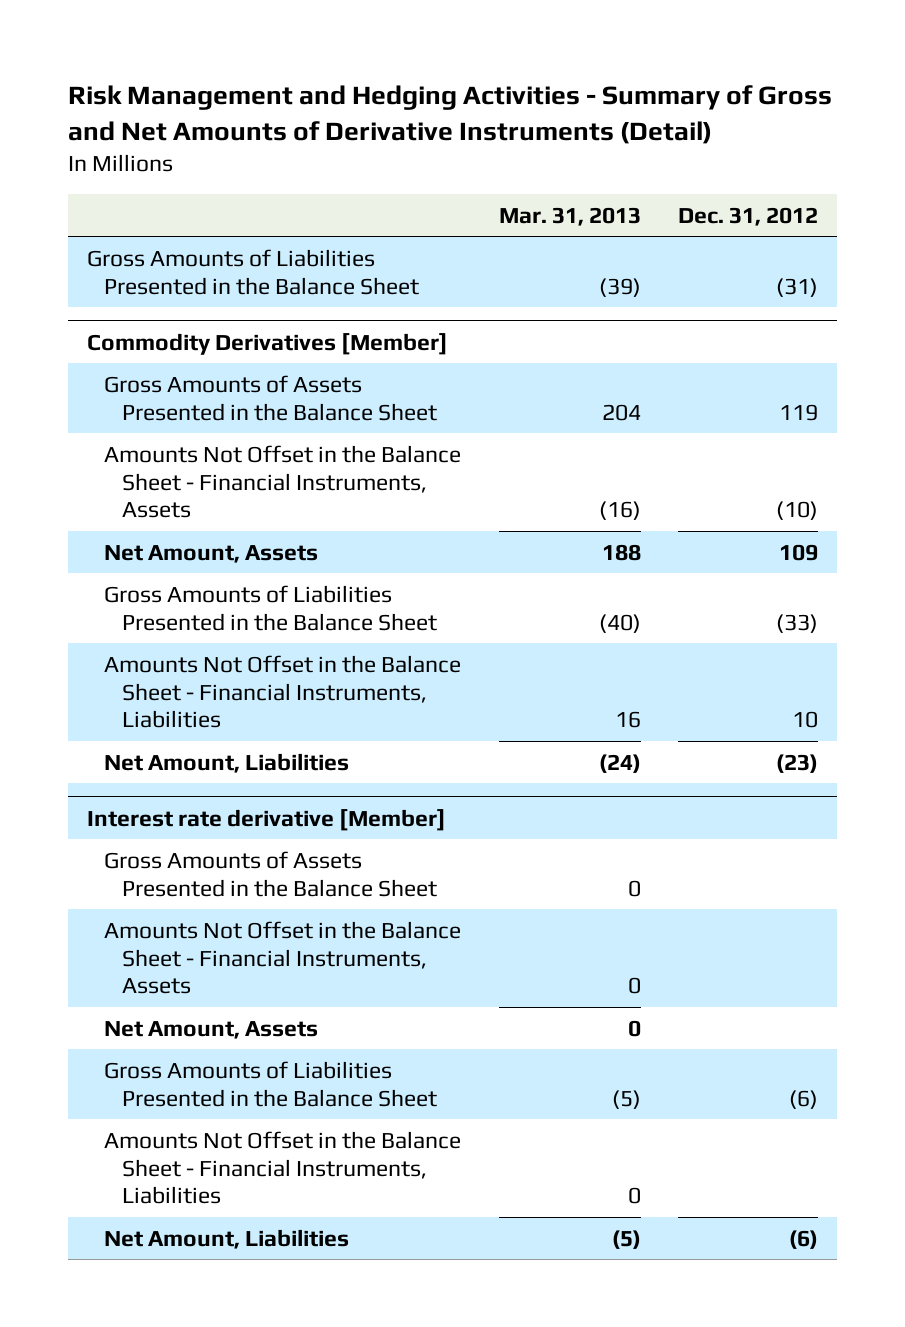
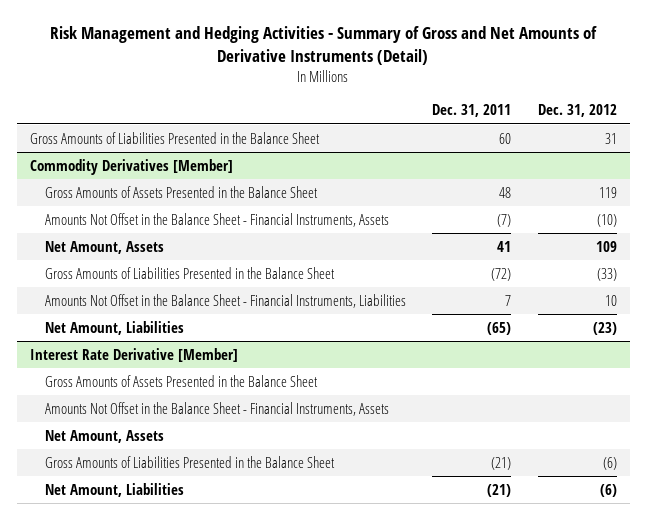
- | Mar. 31, 2013 | Dec. 31, 2012
+ | Dec. 31, 2011 | Dec. 31, 2012
- Gross Amounts of Liabilities Presented in the Balance Sheet | (39) | (31)
+ Gross Amounts of Liabilities Presented in the Balance Sheet | 60 | 31
- Interest rate derivative [Member]
+ Interest Rate Derivative [Member]
- Amounts Not Offset in the Balance Sheet - Financial Instruments, Liabilities | 0 |

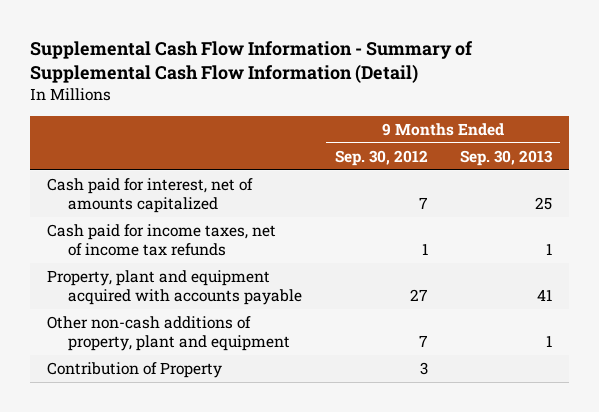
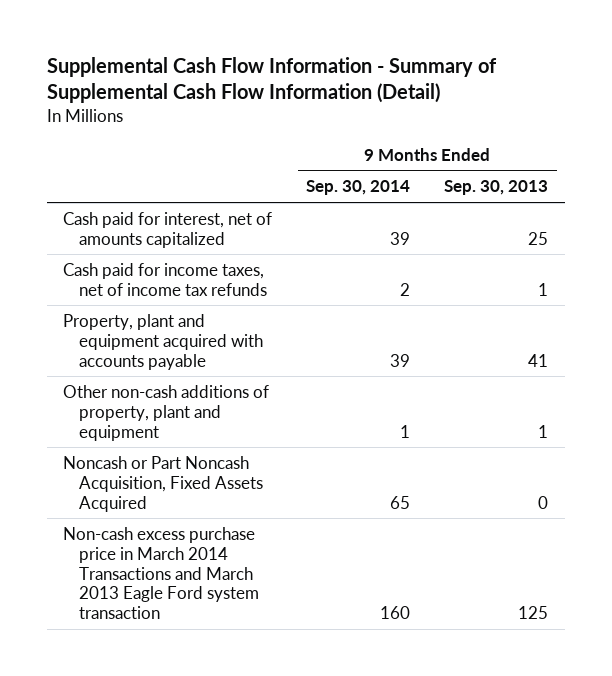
- | 9 Months Ended Sep. 30, 2012 | 9 Months Ended Sep. 30, 2013
+ | 9 Months Ended Sep. 30, 2014 | 9 Months Ended Sep. 30, 2013
- Contribution of Property | 3 |
+ Noncash or Part Noncash Acquisition, Fixed Assets Acquired | 65 | 0
+ Non-cash excess purchase price in March 2014 Transactions and March 2013 Eagle Ford system transaction | 160 | 125

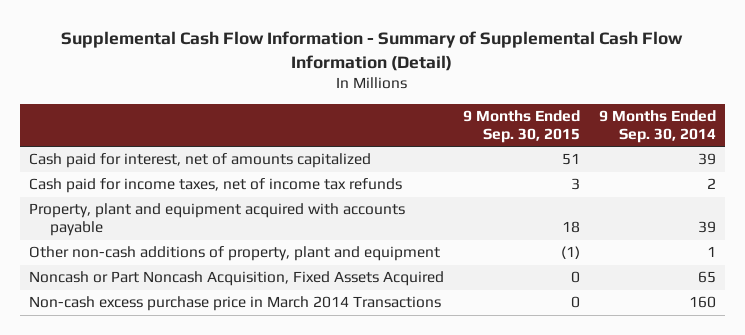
- | 9 Months Ended Sep. 30, 2014 | 9 Months Ended Sep. 30, 2013
+ | 9 Months Ended Sep. 30, 2015 | 9 Months Ended Sep. 30, 2014
- Non-cash excess purchase price in March 2014 Transactions and March 2013 Eagle Ford system transaction | 160 | 125
+ Non-cash excess purchase price in March 2014 Transactions | 0 | 160

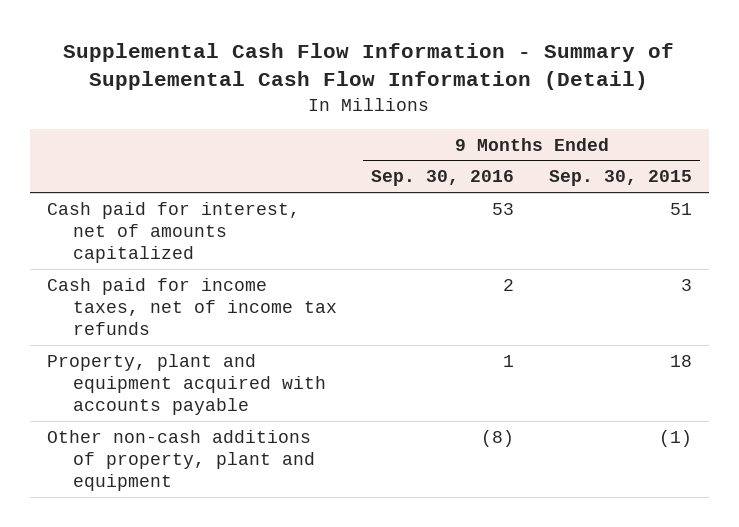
- | 9 Months Ended Sep. 30, 2015 | 9 Months Ended Sep. 30, 2014
+ | 9 Months Ended Sep. 30, 2016 | 9 Months Ended Sep. 30, 2015
- Noncash or Part Noncash Acquisition, Fixed Assets Acquired | 0 | 65
- Non-cash excess purchase price in March 2014 Transactions | 0 | 160

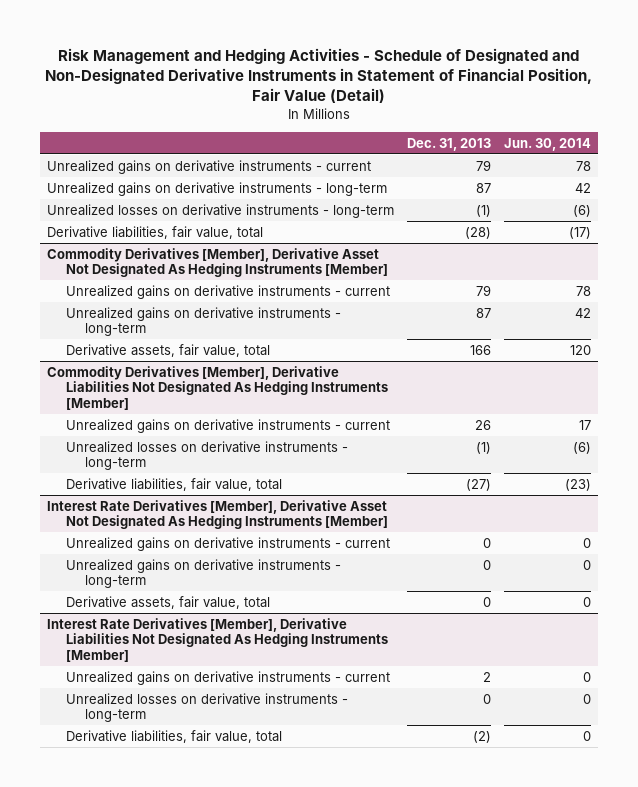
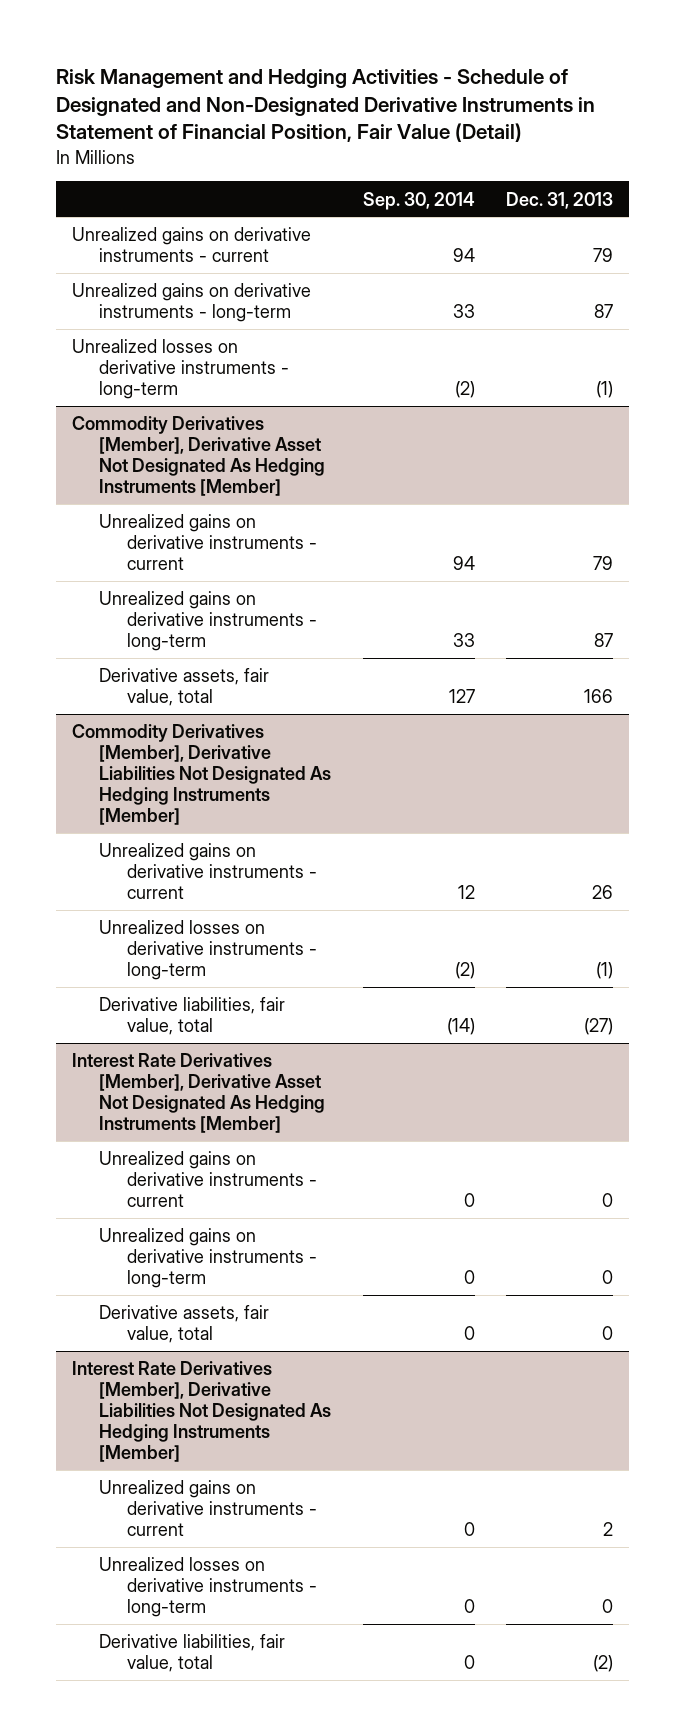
- | Dec. 31, 2013 | Jun. 30, 2014
+ | Sep. 30, 2014 | Dec. 31, 2013
- Derivative liabilities, fair value, total | (28) | (17)

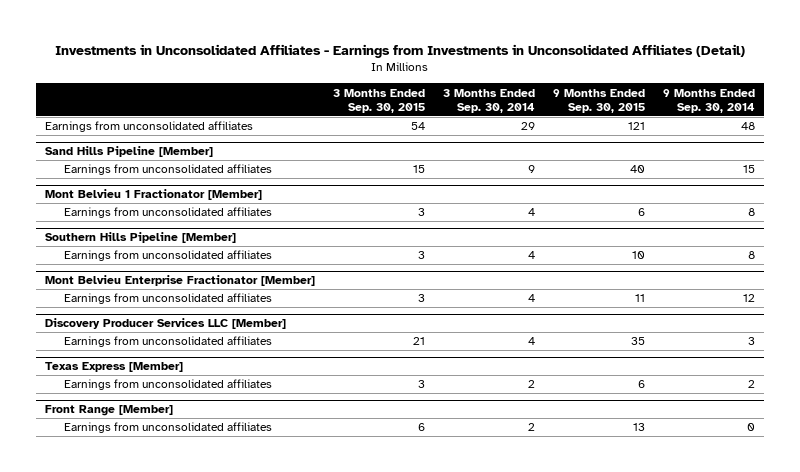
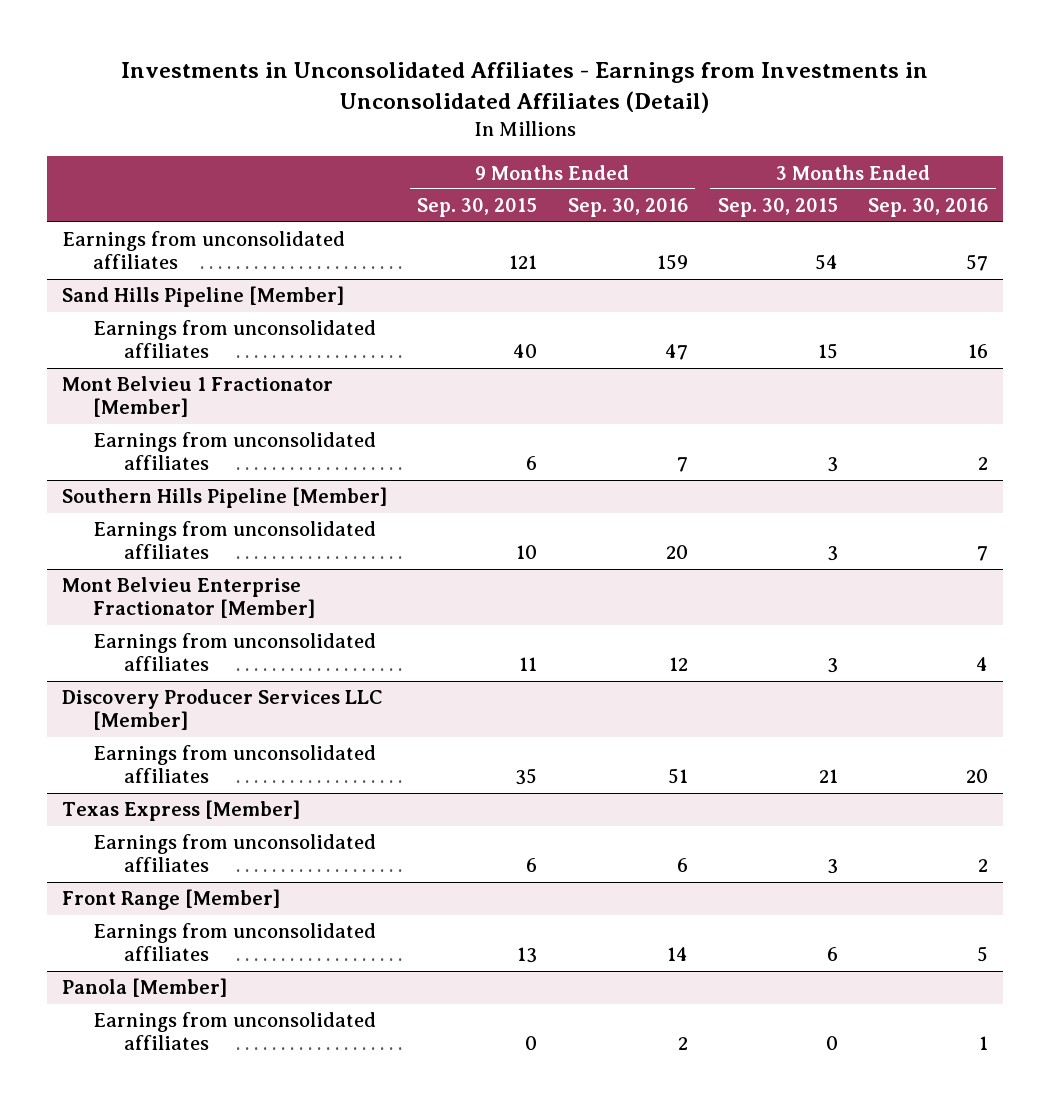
- | 3 Months Ended Sep. 30, 2015 | 3 Months Ended Sep. 30, 2014 | 9 Months Ended Sep. 30, 2015 | 9 Months Ended Sep. 30, 2014
+ | 9 Months Ended Sep. 30, 2015 | 9 Months Ended Sep. 30, 2016 | 3 Months Ended Sep. 30, 2015 | 3 Months Ended Sep. 30, 2016
+ Panola [Member]
+ Earnings from unconsolidated affiliates | 0 | 2 | 0 | 1

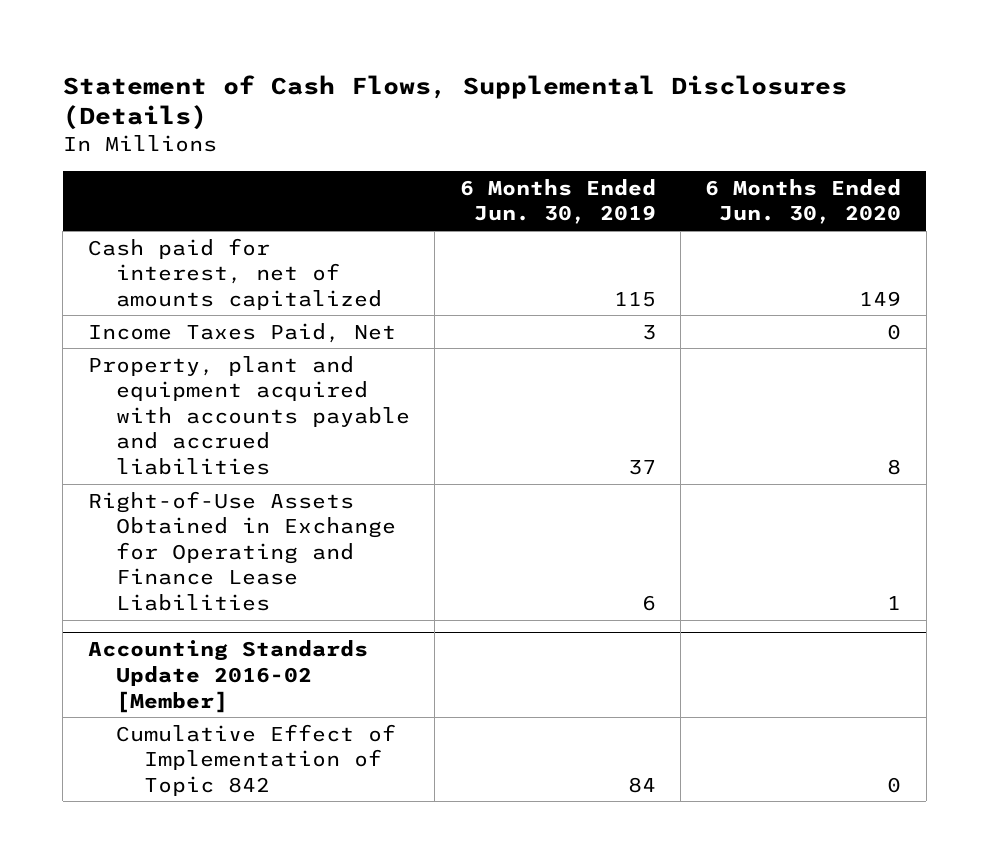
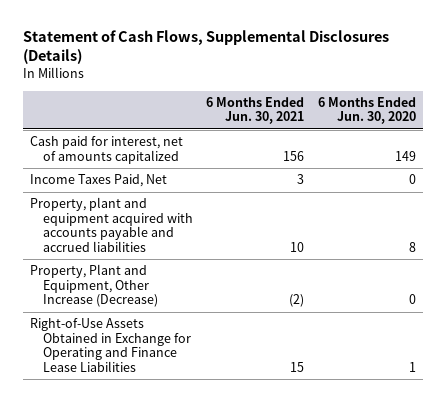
- | 6 Months Ended Jun. 30, 2019 | 6 Months Ended Jun. 30, 2020
+ | 6 Months Ended Jun. 30, 2021 | 6 Months Ended Jun. 30, 2020
+ Property, Plant and Equipment, Other Increase (Decrease) | (2) | 0
- Accounting Standards Update 2016-02 [Member]
- Cumulative Effect of Implementation of Topic 842 | 84 | 0

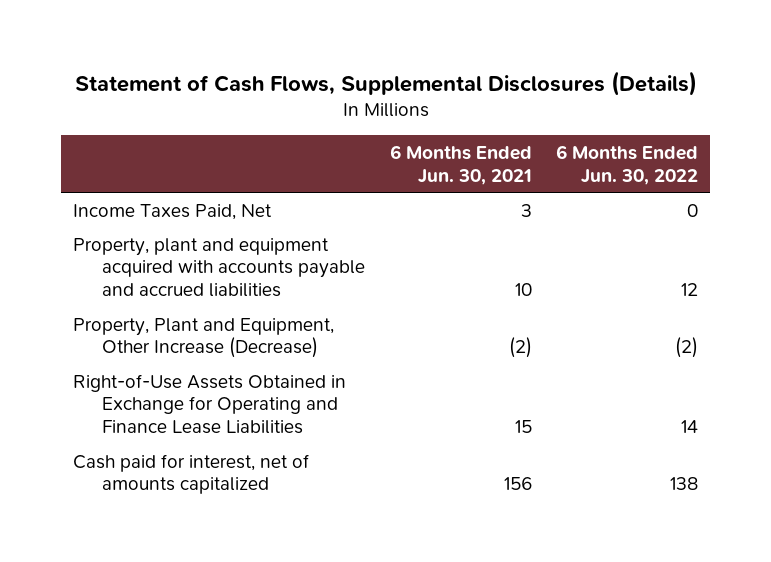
- | 6 Months Ended Jun. 30, 2021 | 6 Months Ended Jun. 30, 2020
+ | 6 Months Ended Jun. 30, 2021 | 6 Months Ended Jun. 30, 2022
moved down: Cash paid for interest, net of amounts capitalized | 156 | 138

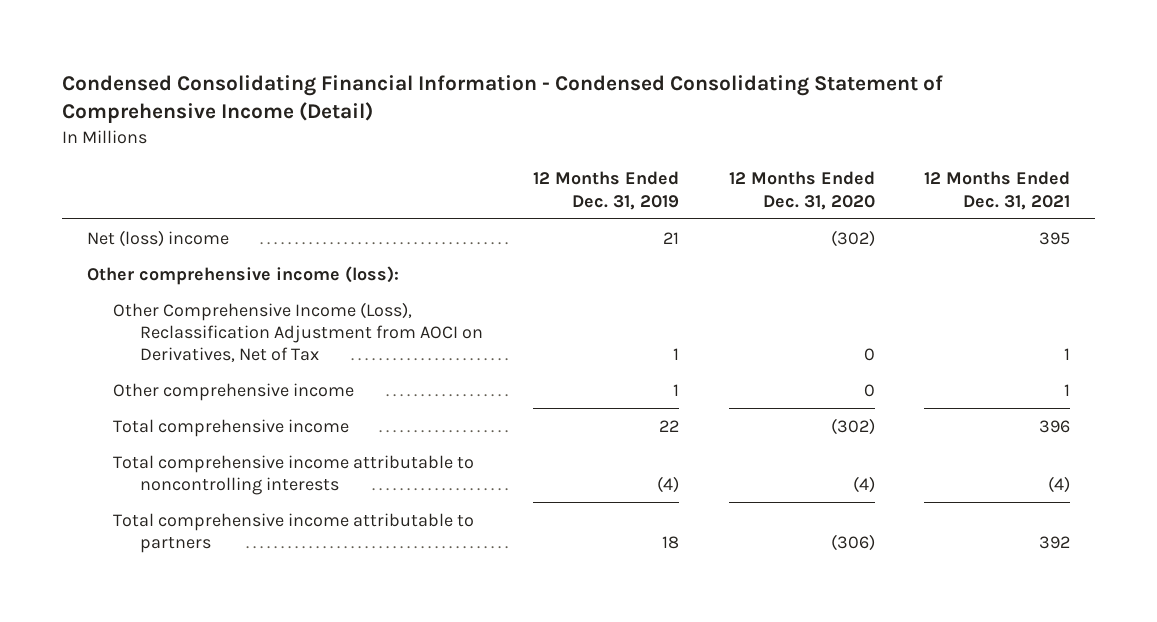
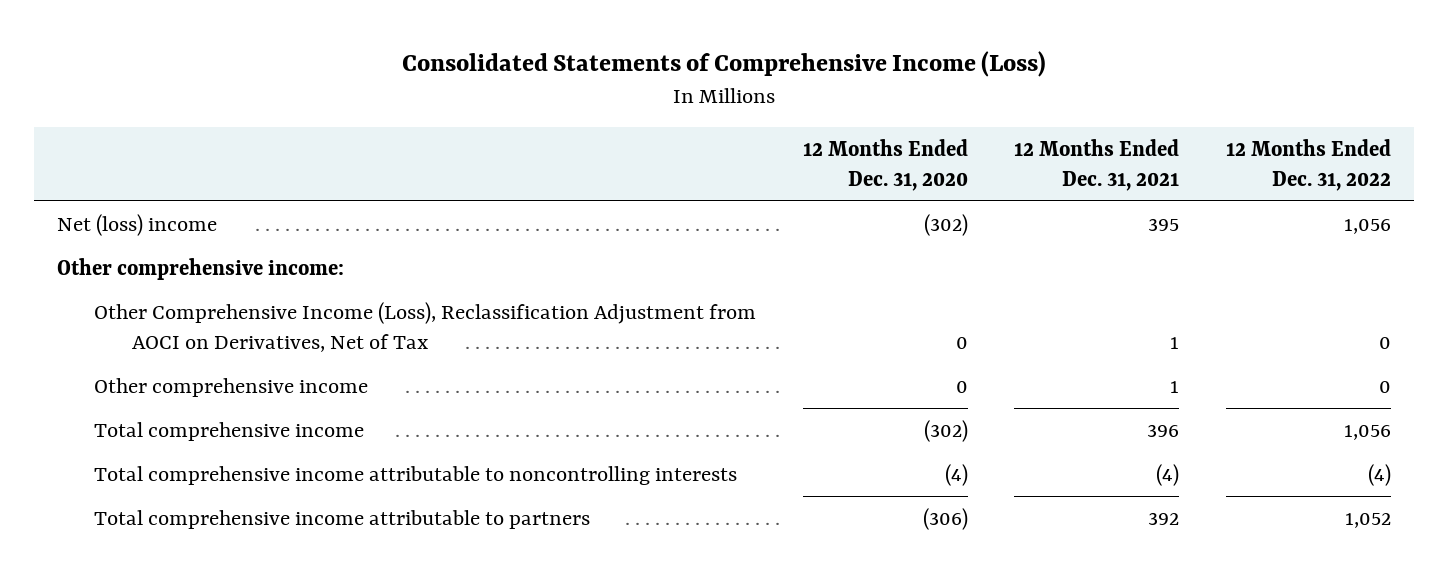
- Condensed Consolidating Financial Information - Condensed Consolidating Statement of Comprehensive Income (Detail)
+ Consolidated Statements of Comprehensive Income (Loss)
- | 12 Months Ended Dec. 31, 2019 | 12 Months Ended Dec. 31, 2020 | 12 Months Ended Dec. 31, 2021
+ | 12 Months Ended Dec. 31, 2020 | 12 Months Ended Dec. 31, 2021 | 12 Months Ended Dec. 31, 2022
- Other comprehensive income (loss):
+ Other comprehensive income:

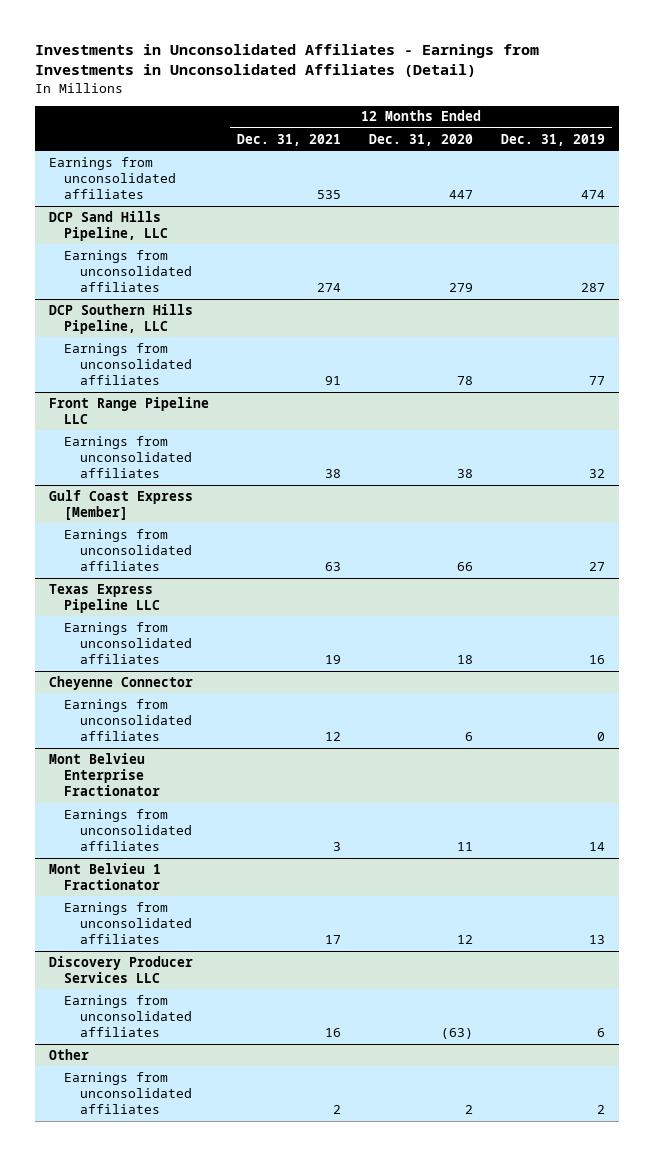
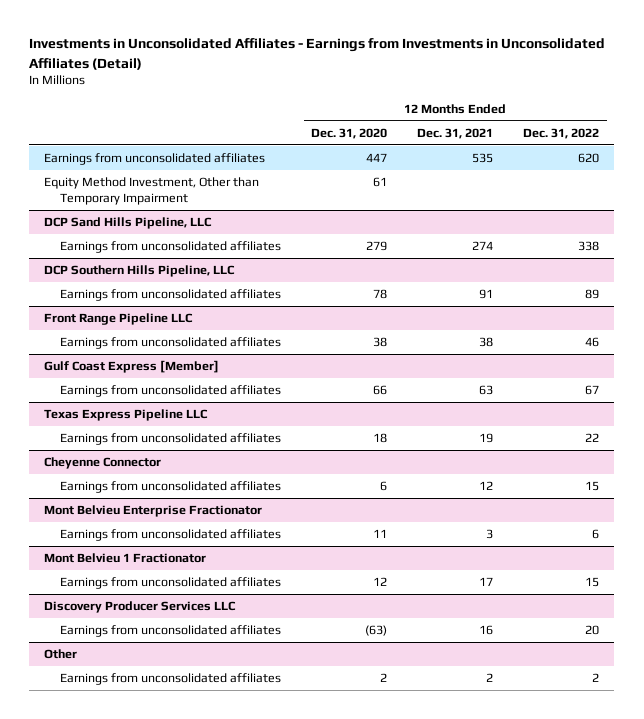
- | 12 Months Ended Dec. 31, 2021 | 12 Months Ended Dec. 31, 2020 | 12 Months Ended Dec. 31, 2019
+ | 12 Months Ended Dec. 31, 2020 | 12 Months Ended Dec. 31, 2021 | 12 Months Ended Dec. 31, 2022
+ Equity Method Investment, Other than Temporary Impairment | 61 | |

